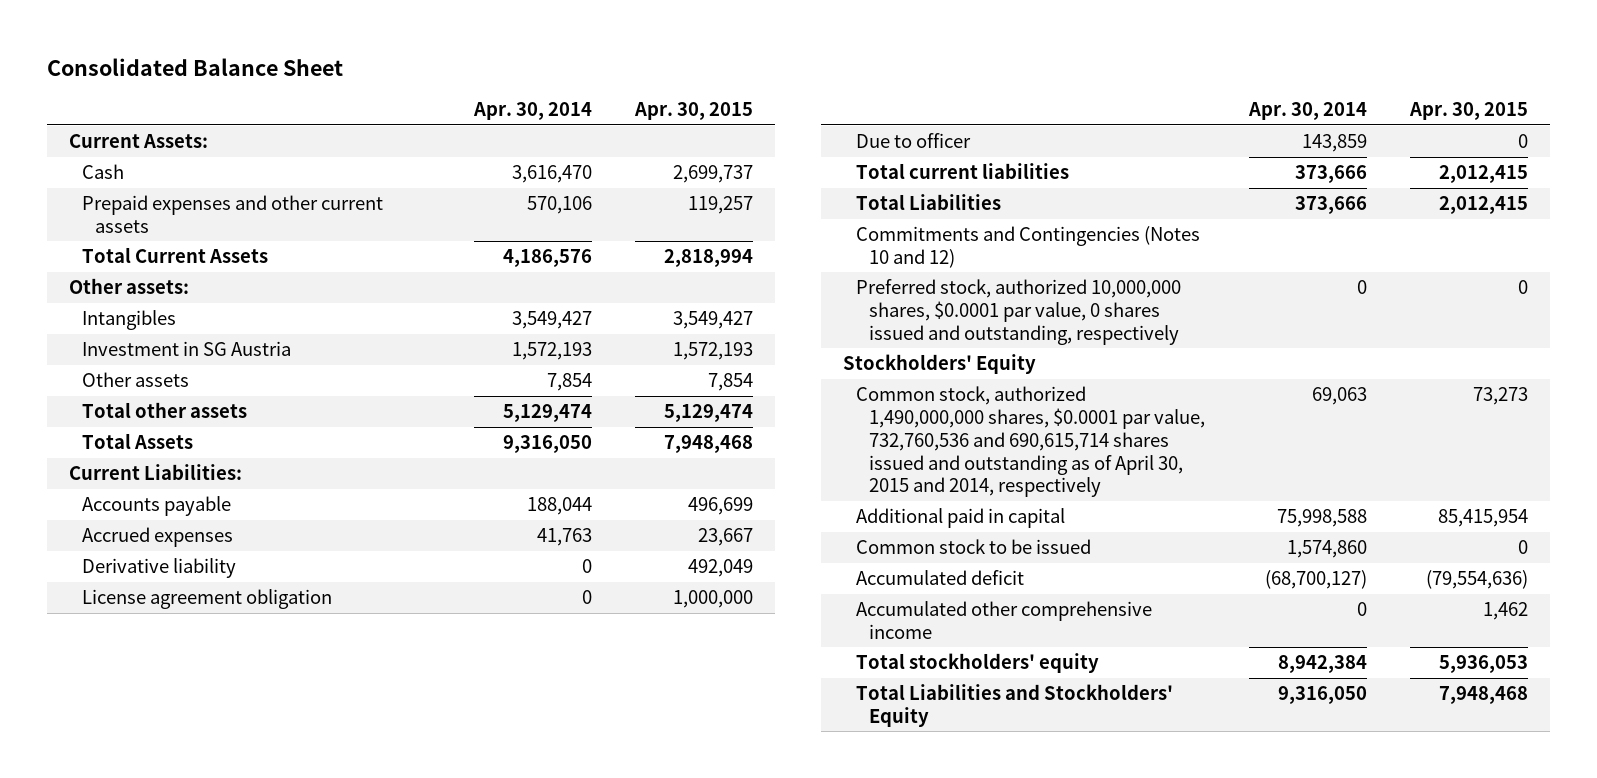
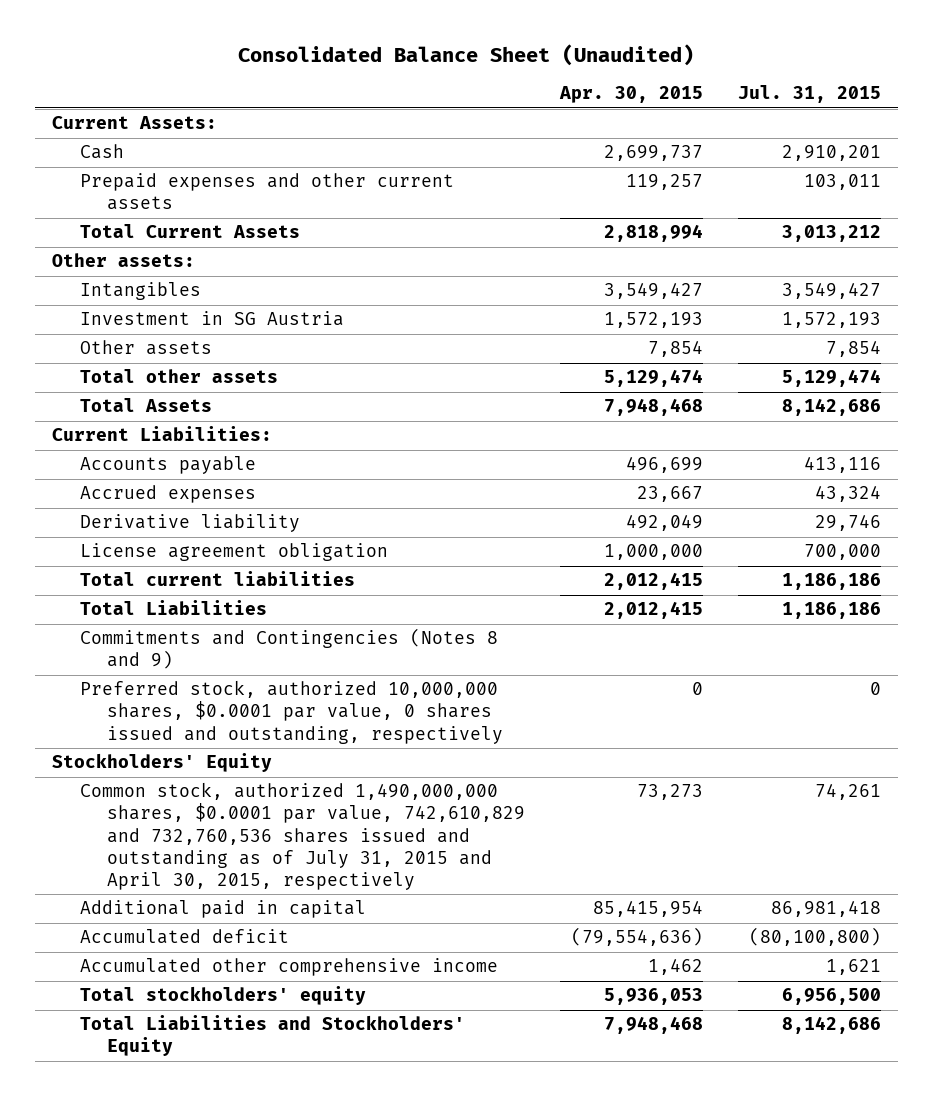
- Consolidated Balance Sheet
+ Consolidated Balance Sheet (Unaudited)
- | Apr. 30, 2014 | Apr. 30, 2015
+ | Apr. 30, 2015 | Jul. 31, 2015
- Due to officer | 143,859 | 0
- Commitments and Contingencies (Notes 10 and 12)
+ Commitments and Contingencies (Notes 8 and 9)
- Common stock, authorized 1,490,000,000 shares, $0.0001 par value, 732,760,536 and 690,615,714 shares issued and outstanding as of April 30, 2015 and 2014, respectively | 69,063 | 73,273
+ Common stock, authorized 1,490,000,000 shares, $0.0001 par value, 742,610,829 and 732,760,536 shares issued and outstanding as of July 31, 2015 and April 30, 2015, respectively | 73,273 | 74,261
- Common stock to be issued | 1,574,860 | 0

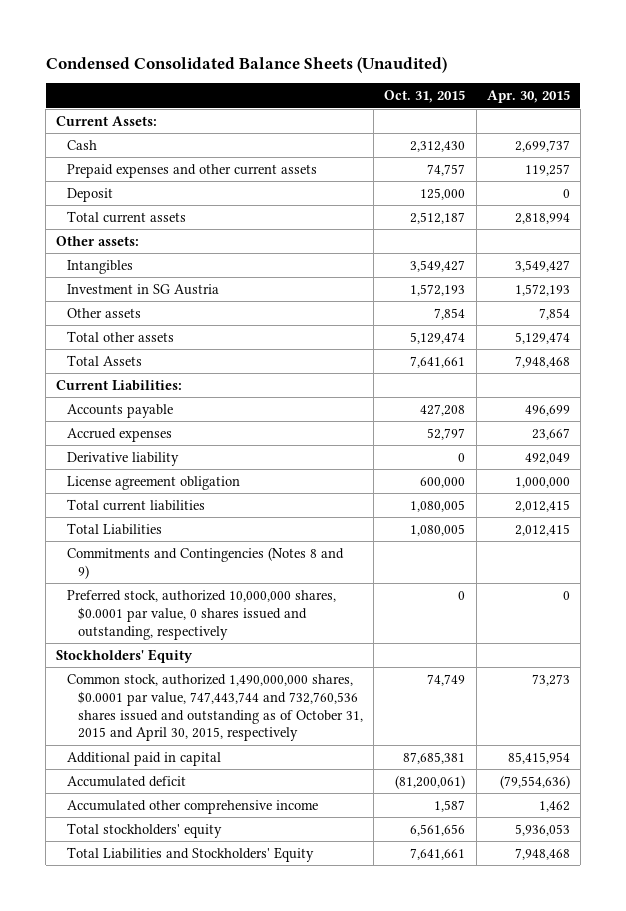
- Consolidated Balance Sheet (Unaudited)
+ Condensed Consolidated Balance Sheets (Unaudited)
- | Apr. 30, 2015 | Jul. 31, 2015
+ | Oct. 31, 2015 | Apr. 30, 2015
- Total Current Assets | 2,818,994 | 3,013,212
+ Deposit | 125,000 | 0
+ Total current assets | 2,512,187 | 2,818,994
- Common stock, authorized 1,490,000,000 shares, $0.0001 par value, 742,610,829 and 732,760,536 shares issued and outstanding as of July 31, 2015 and April 30, 2015, respectively | 73,273 | 74,261
+ Common stock, authorized 1,490,000,000 shares, $0.0001 par value, 747,443,744 and 732,760,536 shares issued and outstanding as of October 31, 2015 and April 30, 2015, respectively | 74,749 | 73,273

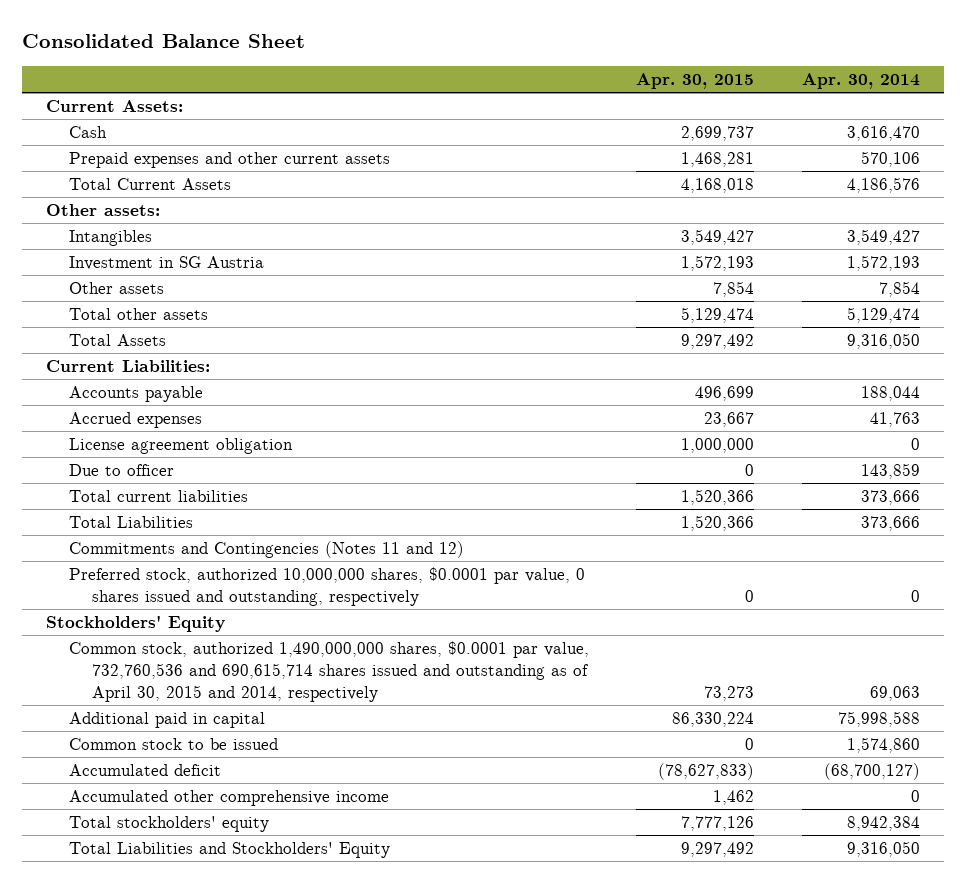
- Condensed Consolidated Balance Sheets (Unaudited)
+ Consolidated Balance Sheet
- | Oct. 31, 2015 | Apr. 30, 2015
+ | Apr. 30, 2015 | Apr. 30, 2014
- Prepaid expenses and other current assets | 74,757 | 119,257
- Deposit | 125,000 | 0
- Total current assets | 2,512,187 | 2,818,994
+ Prepaid expenses and other current assets | 1,468,281 | 570,106
+ Total Current Assets | 4,168,018 | 4,186,576
- Total Assets | 7,641,661 | 7,948,468
+ Total Assets | 9,297,492 | 9,316,050
- Derivative liability | 0 | 492,049
- Total current liabilities | 1,080,005 | 2,012,415
- Total Liabilities | 1,080,005 | 2,012,415
- Commitments and Contingencies (Notes 8 and 9)
+ Due to officer | 0 | 143,859
+ Total current liabilities | 1,520,366 | 373,666
+ Total Liabilities | 1,520,366 | 373,666
+ Commitments and Contingencies (Notes 11 and 12)
- Common stock, authorized 1,490,000,000 shares, $0.0001 par value, 747,443,744 and 732,760,536 shares issued and outstanding as of October 31, 2015 and April 30, 2015, respectively | 74,749 | 73,273
- Additional paid in capital | 87,685,381 | 85,415,954
- Accumulated deficit | (81,200,061) | (79,554,636)
+ Common stock, authorized 1,490,000,000 shares, $0.0001 par value, 732,760,536 and 690,615,714 shares issued and outstanding as of April 30, 2015 and 2014, respectively | 73,273 | 69,063
+ Additional paid in capital | 86,330,224 | 75,998,588
+ Common stock to be issued | 0 | 1,574,860
+ Accumulated deficit | (78,627,833) | (68,700,127)
- Total stockholders' equity | 6,561,656 | 5,936,053
- Total Liabilities and Stockholders' Equity | 7,641,661 | 7,948,468
+ Total stockholders' equity | 7,777,126 | 8,942,384
+ Total Liabilities and Stockholders' Equity | 9,297,492 | 9,316,050

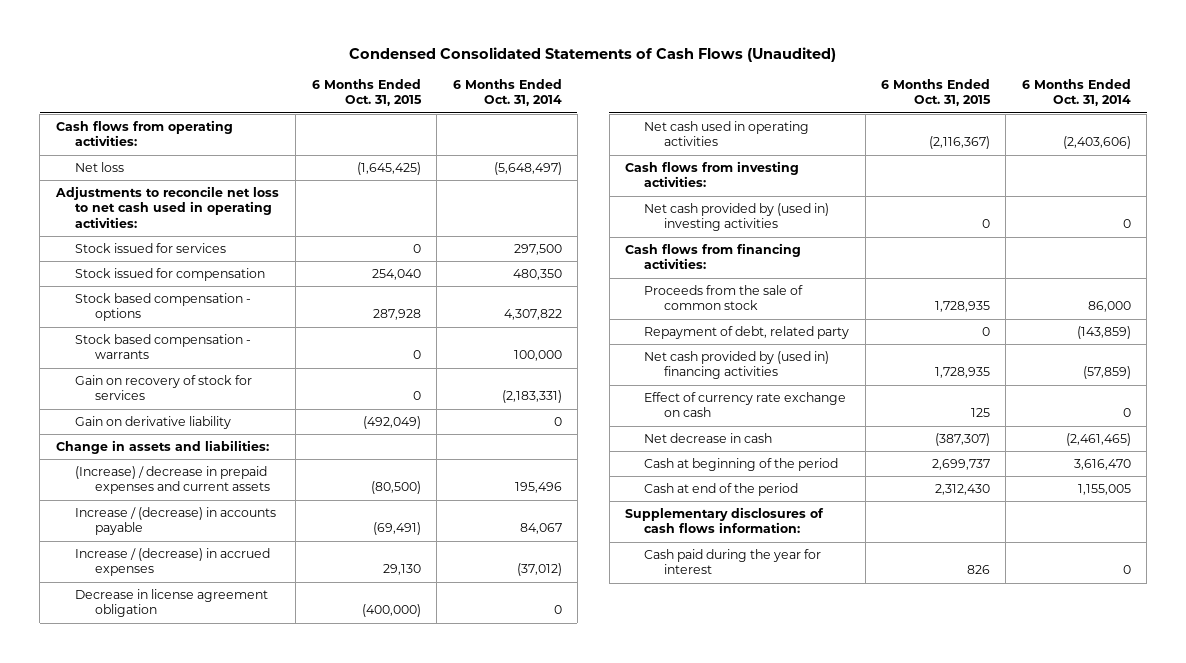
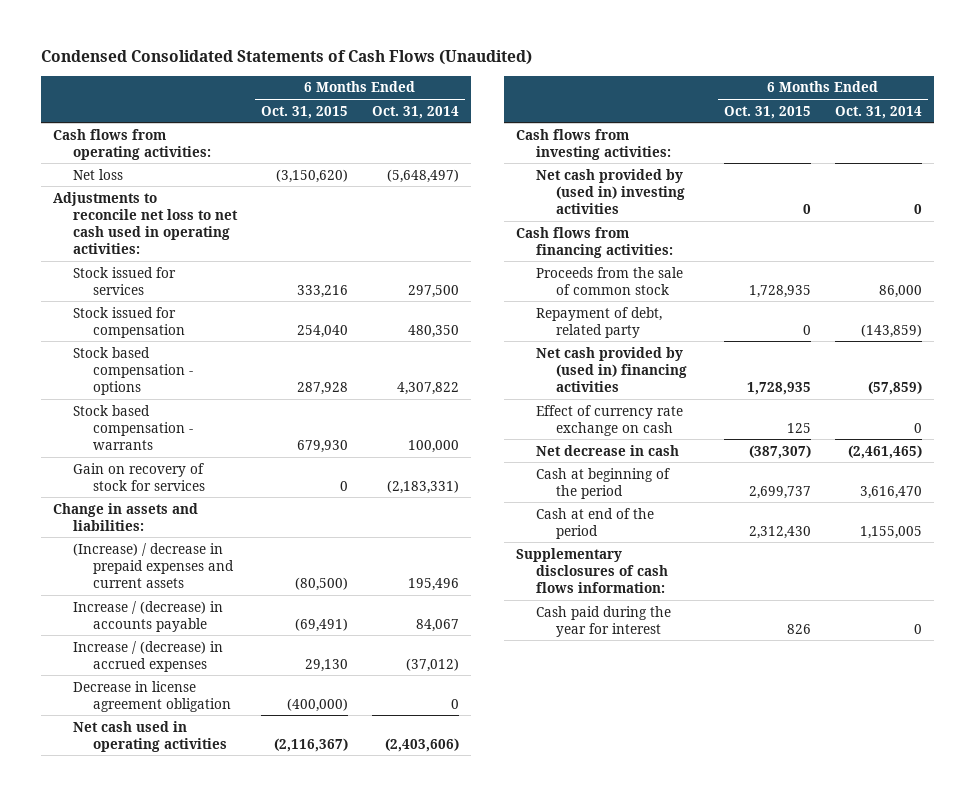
- Net loss | (1,645,425) | (5,648,497)
+ Net loss | (3,150,620) | (5,648,497)
- Stock issued for services | 0 | 297,500
+ Stock issued for services | 333,216 | 297,500
- Stock based compensation - warrants | 0 | 100,000
+ Stock based compensation - warrants | 679,930 | 100,000
- Gain on derivative liability | (492,049) | 0

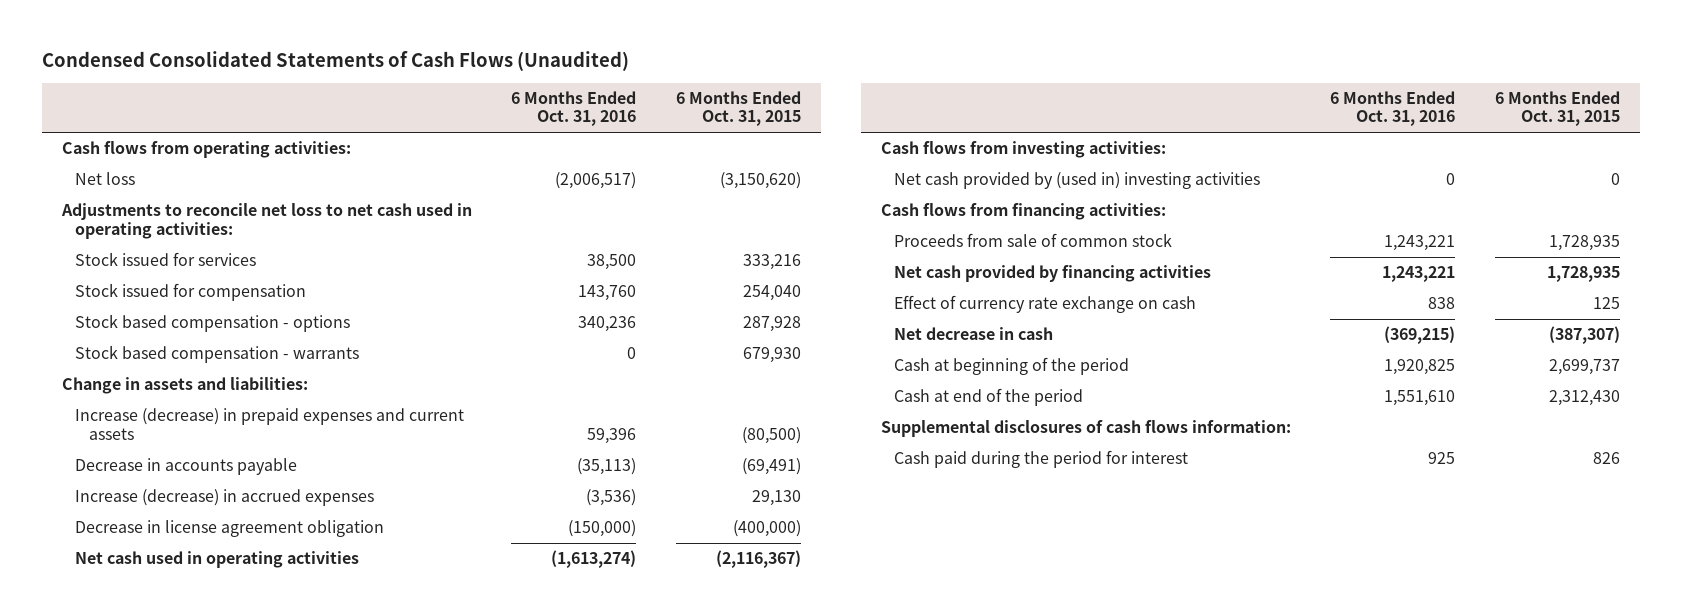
- | 6 Months Ended Oct. 31, 2015 | 6 Months Ended Oct. 31, 2014
+ | 6 Months Ended Oct. 31, 2016 | 6 Months Ended Oct. 31, 2015
- Gain on recovery of stock for services | 0 | (2,183,331)
- (Increase) / decrease in prepaid expenses and current assets | (80,500) | 195,496
- Increase / (decrease) in accounts payable | (69,491) | 84,067
- Increase / (decrease) in accrued expenses | 29,130 | (37,012)
+ Increase (decrease) in prepaid expenses and current assets | 59,396 | (80,500)
+ Decrease in accounts payable | (35,113) | (69,491)
+ Increase (decrease) in accrued expenses | (3,536) | 29,130
- Proceeds from the sale of common stock | 1,728,935 | 86,000
- Repayment of debt, related party | 0 | (143,859)
- Net cash provided by (used in) financing activities | 1,728,935 | (57,859)
+ Proceeds from sale of common stock | 1,243,221 | 1,728,935
+ Net cash provided by financing activities | 1,243,221 | 1,728,935
- Supplementary disclosures of cash flows information:
- Cash paid during the year for interest | 826 | 0
+ Supplemental disclosures of cash flows information:
+ Cash paid during the period for interest | 925 | 826

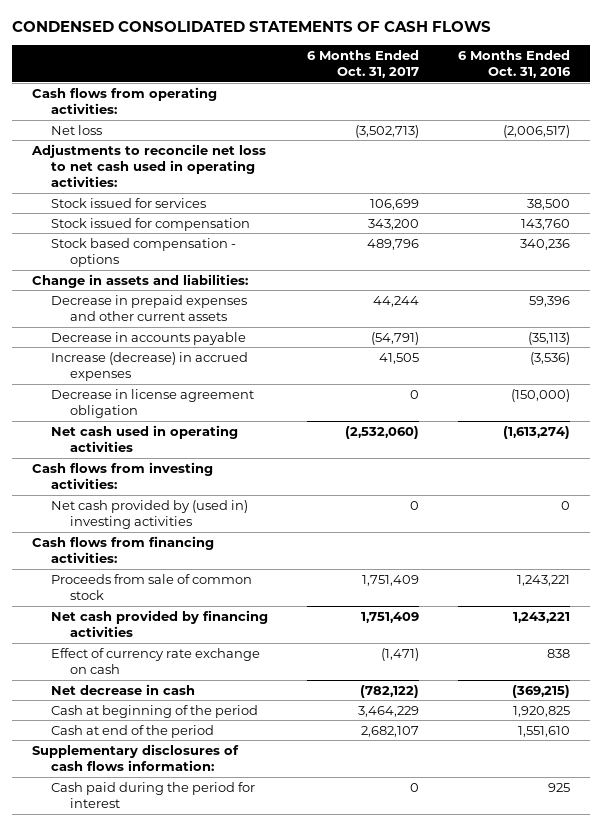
- Condensed Consolidated Statements of Cash Flows (Unaudited)
+ CONDENSED CONSOLIDATED STATEMENTS OF CASH FLOWS
- | 6 Months Ended Oct. 31, 2016 | 6 Months Ended Oct. 31, 2015
+ | 6 Months Ended Oct. 31, 2017 | 6 Months Ended Oct. 31, 2016
- Stock based compensation - warrants | 0 | 679,930
- Increase (decrease) in prepaid expenses and current assets | 59,396 | (80,500)
+ Decrease in prepaid expenses and other current assets | 44,244 | 59,396
- Supplemental disclosures of cash flows information:
+ Supplementary disclosures of cash flows information:

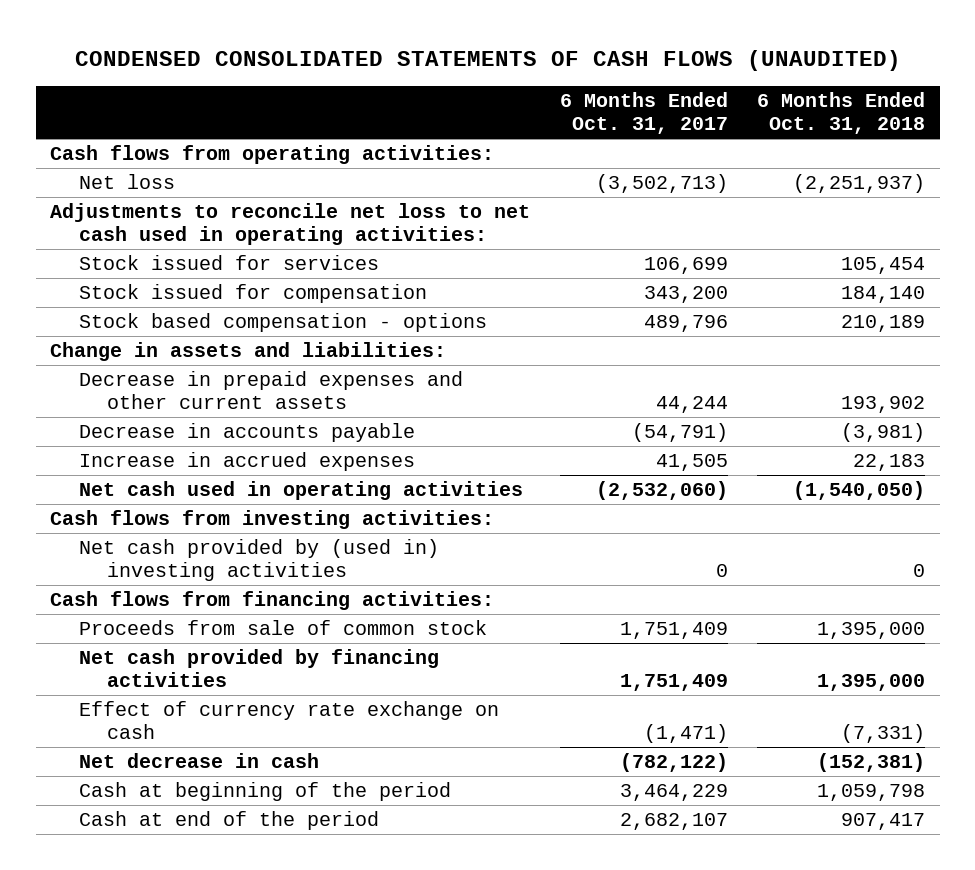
- CONDENSED CONSOLIDATED STATEMENTS OF CASH FLOWS
+ CONDENSED CONSOLIDATED STATEMENTS OF CASH FLOWS (UNAUDITED)
- | 6 Months Ended Oct. 31, 2017 | 6 Months Ended Oct. 31, 2016
+ | 6 Months Ended Oct. 31, 2017 | 6 Months Ended Oct. 31, 2018
- Increase (decrease) in accrued expenses | 41,505 | (3,536)
- Decrease in license agreement obligation | 0 | (150,000)
+ Increase in accrued expenses | 41,505 | 22,183
- Supplementary disclosures of cash flows information:
- Cash paid during the period for interest | 0 | 925

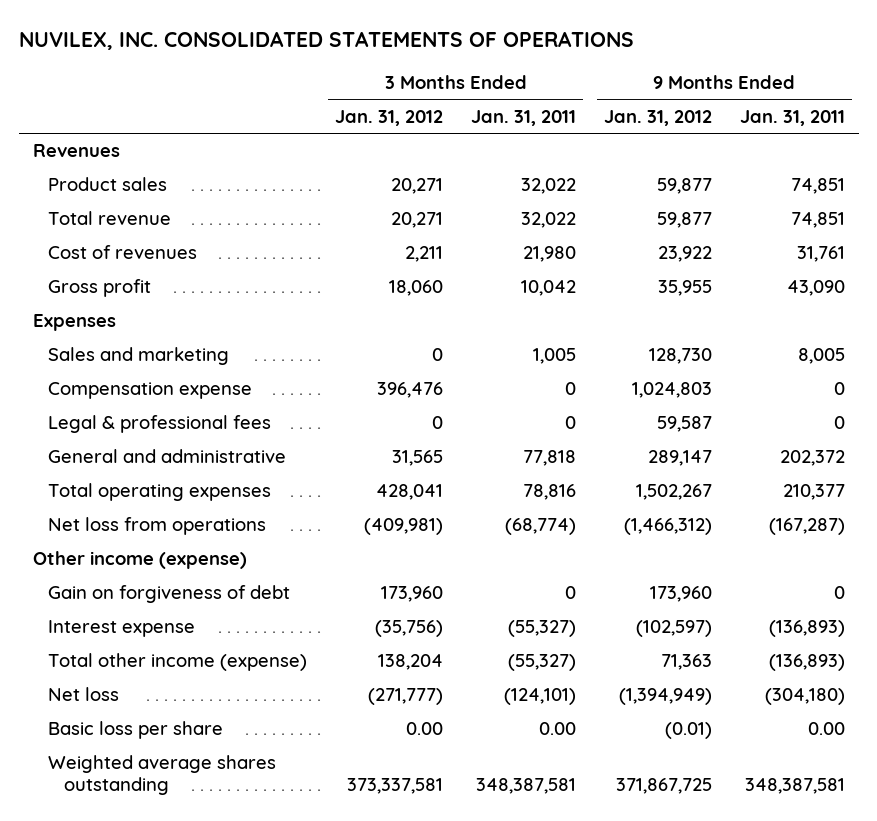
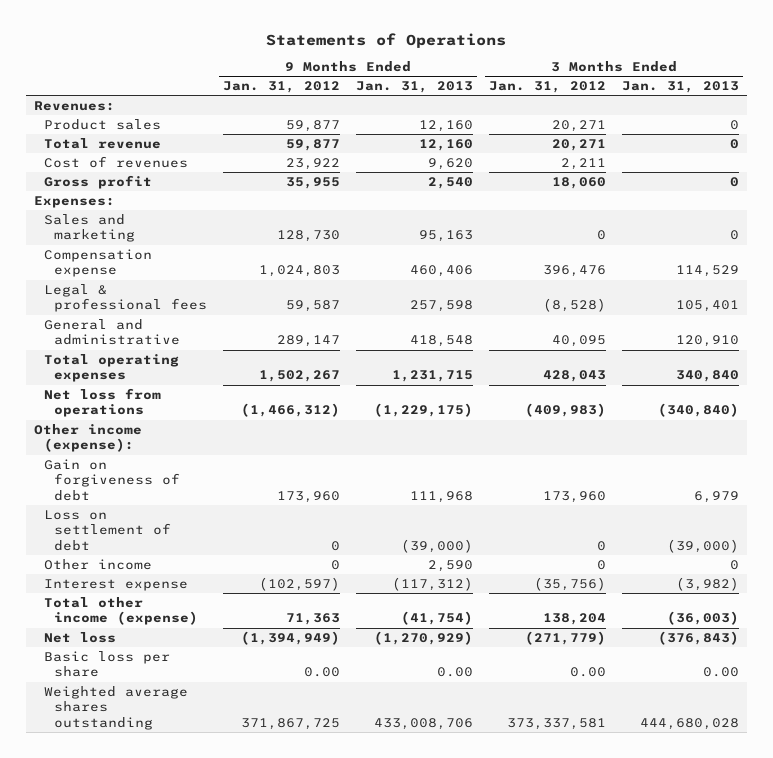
- NUVILEX, INC. CONSOLIDATED STATEMENTS OF OPERATIONS
+ Statements of Operations
- | 3 Months Ended Jan. 31, 2012 | 3 Months Ended Jan. 31, 2011 | 9 Months Ended Jan. 31, 2012 | 9 Months Ended Jan. 31, 2011
+ | 9 Months Ended Jan. 31, 2012 | 9 Months Ended Jan. 31, 2013 | 3 Months Ended Jan. 31, 2012 | 3 Months Ended Jan. 31, 2013
- Revenues
+ Revenues:
- Expenses
+ Expenses:
- Legal & professional fees | 0 | 0 | 59,587 | 0
- General and administrative | 31,565 | 77,818 | 289,147 | 202,372
- Total operating expenses | 428,041 | 78,816 | 1,502,267 | 210,377
- Net loss from operations | (409,981) | (68,774) | (1,466,312) | (167,287)
- Other income (expense)
+ Legal & professional fees | 59,587 | 257,598 | (8,528) | 105,401
+ General and administrative | 289,147 | 418,548 | 40,095 | 120,910
+ Total operating expenses | 1,502,267 | 1,231,715 | 428,043 | 340,840
+ Net loss from operations | (1,466,312) | (1,229,175) | (409,983) | (340,840)
+ Other income (expense):
+ Loss on settlement of debt | 0 | (39,000) | 0 | (39,000)
+ Other income | 0 | 2,590 | 0 | 0
- Net loss | (271,777) | (124,101) | (1,394,949) | (304,180)
- Basic loss per share | 0.00 | 0.00 | (0.01) | 0.00
+ Net loss | (1,394,949) | (1,270,929) | (271,779) | (376,843)
+ Basic loss per share | 0.00 | 0.00 | 0.00 | 0.00

